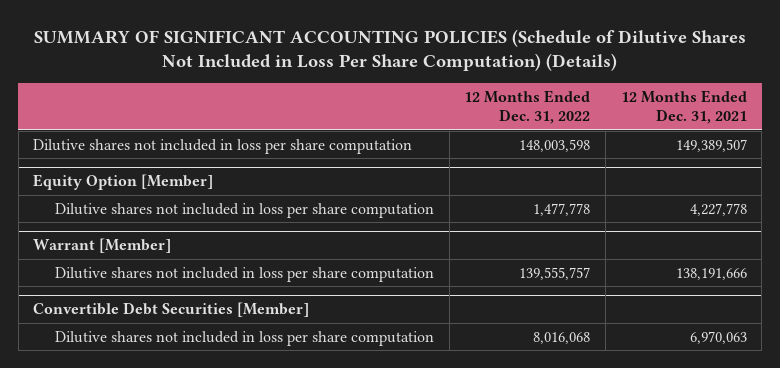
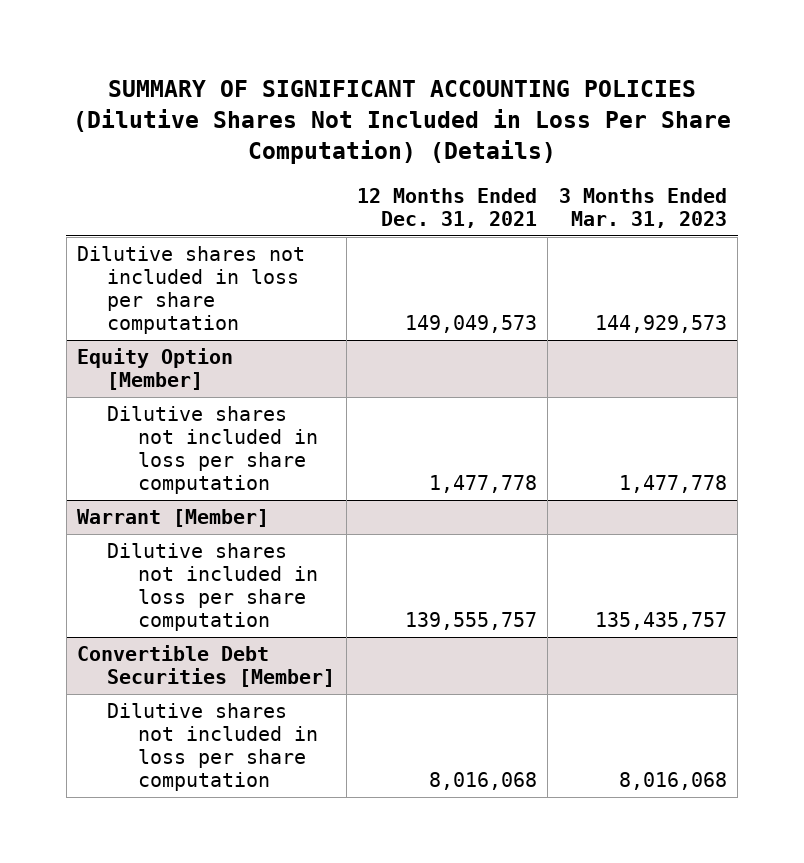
- SUMMARY OF SIGNIFICANT ACCOUNTING POLICIES (Schedule of Dilutive Shares Not Included in Loss Per Share Computation) (Details)
+ SUMMARY OF SIGNIFICANT ACCOUNTING POLICIES (Dilutive Shares Not Included in Loss Per Share Computation) (Details)
- | 12 Months Ended Dec. 31, 2022 | 12 Months Ended Dec. 31, 2021
+ | 12 Months Ended Dec. 31, 2021 | 3 Months Ended Mar. 31, 2023
- Dilutive shares not included in loss per share computation | 148,003,598 | 149,389,507
+ Dilutive shares not included in loss per share computation | 149,049,573 | 144,929,573
@ Equity Option [Member]
- Dilutive shares not included in loss per share computation | 1,477,778 | 4,227,778
+ Dilutive shares not included in loss per share computation | 1,477,778 | 1,477,778
@ Warrant [Member]
- Dilutive shares not included in loss per share computation | 139,555,757 | 138,191,666
+ Dilutive shares not included in loss per share computation | 139,555,757 | 135,435,757
@ Convertible Debt Securities [Member]
- Dilutive shares not included in loss per share computation | 8,016,068 | 6,970,063
+ Dilutive shares not included in loss per share computation | 8,016,068 | 8,016,068

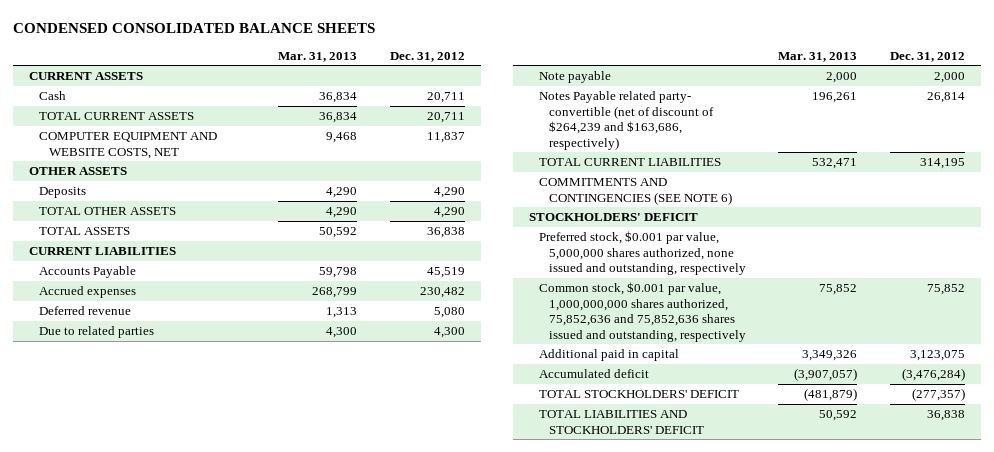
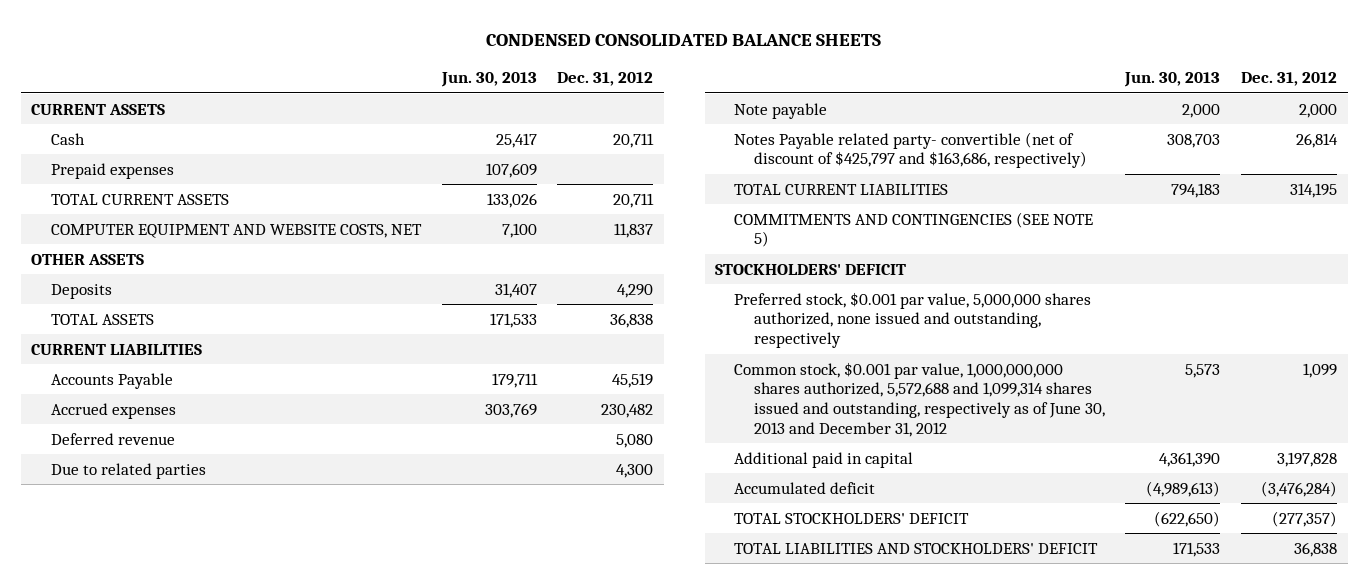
- | Mar. 31, 2013 | Dec. 31, 2012
+ | Jun. 30, 2013 | Dec. 31, 2012
+ Prepaid expenses | 107,609 |
- TOTAL OTHER ASSETS | 4,290 | 4,290
- Notes Payable related party- convertible (net of discount of $264,239 and $163,686, respectively) | 196,261 | 26,814
+ Notes Payable related party- convertible (net of discount of $425,797 and $163,686, respectively) | 308,703 | 26,814
- COMMITMENTS AND CONTINGENCIES (SEE NOTE 6)
+ COMMITMENTS AND CONTINGENCIES (SEE NOTE 5)
- Common stock, $0.001 par value, 1,000,000,000 shares authorized, 75,852,636 and 75,852,636 shares issued and outstanding, respectively | 75,852 | 75,852
- Additional paid in capital | 3,349,326 | 3,123,075
+ Common stock, $0.001 par value, 1,000,000,000 shares authorized, 5,572,688 and 1,099,314 shares issued and outstanding, respectively as of June 30, 2013 and December 31, 2012 | 5,573 | 1,099
+ Additional paid in capital | 4,361,390 | 3,197,828

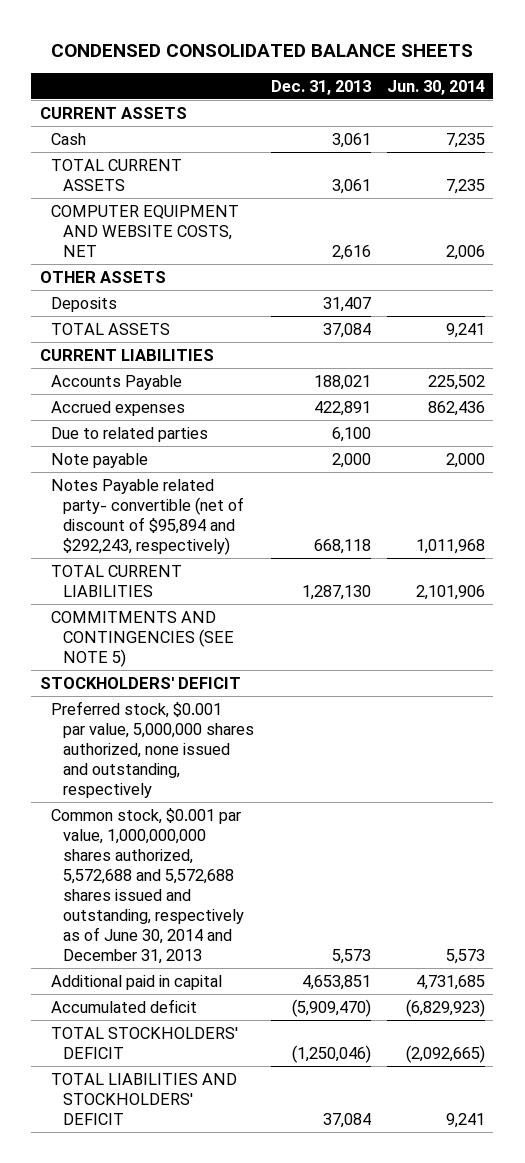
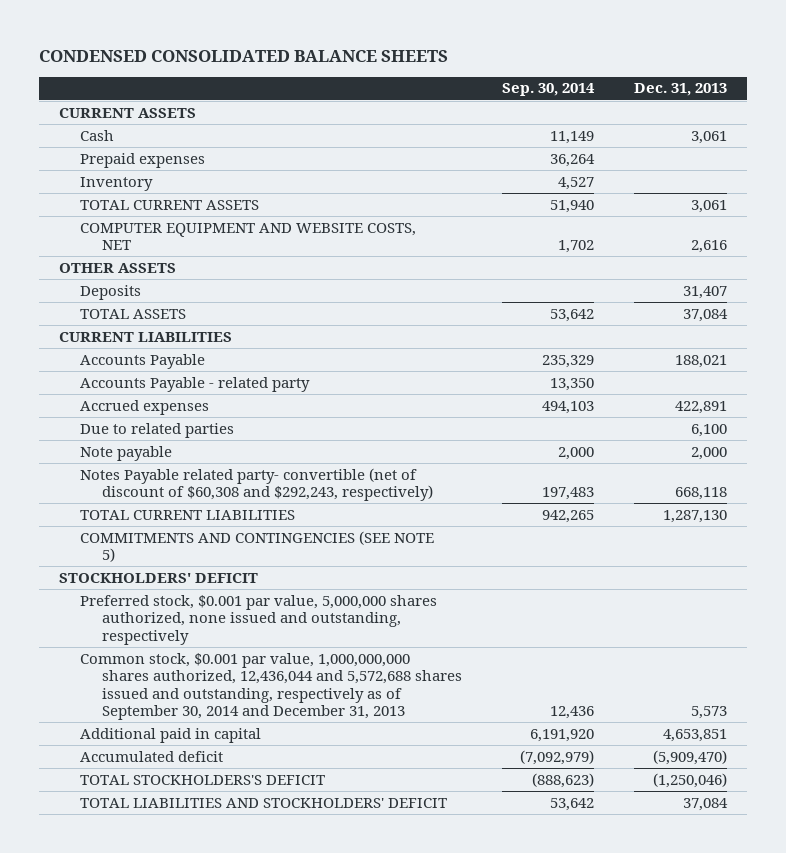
- | Dec. 31, 2013 | Jun. 30, 2014
+ | Sep. 30, 2014 | Dec. 31, 2013
+ Prepaid expenses | 36,264 |
+ Inventory | 4,527 |
+ Accounts Payable - related party | 13,350 |
- Notes Payable related party- convertible (net of discount of $95,894 and $292,243, respectively) | 668,118 | 1,011,968
+ Notes Payable related party- convertible (net of discount of $60,308 and $292,243, respectively) | 197,483 | 668,118
- Common stock, $0.001 par value, 1,000,000,000 shares authorized, 5,572,688 and 5,572,688 shares issued and outstanding, respectively as of June 30, 2014 and December 31, 2013 | 5,573 | 5,573
+ Common stock, $0.001 par value, 1,000,000,000 shares authorized, 12,436,044 and 5,572,688 shares issued and outstanding, respectively as of September 30, 2014 and December 31, 2013 | 12,436 | 5,573
- TOTAL STOCKHOLDERS' DEFICIT | (1,250,046) | (2,092,665)
+ TOTAL STOCKHOLDERS'S DEFICIT | (888,623) | (1,250,046)

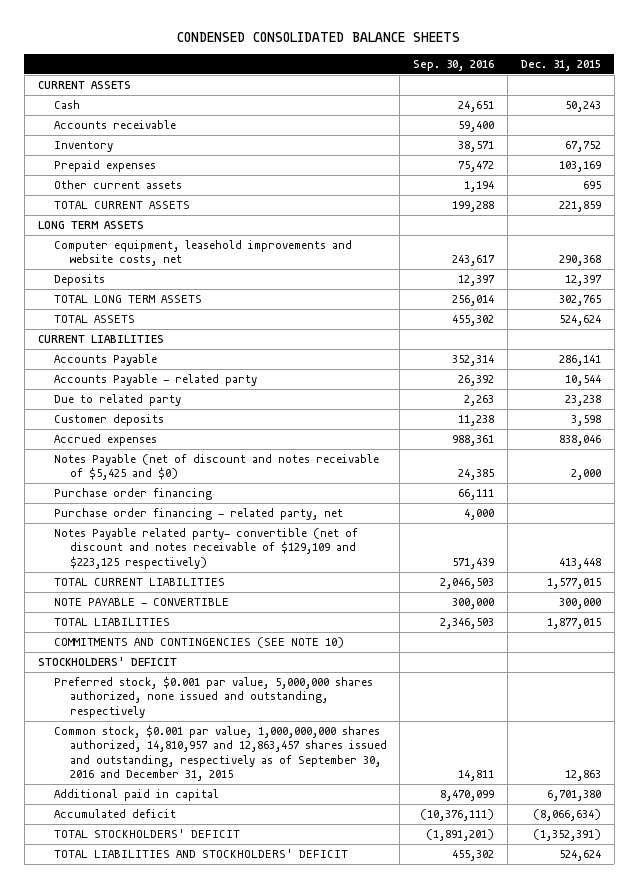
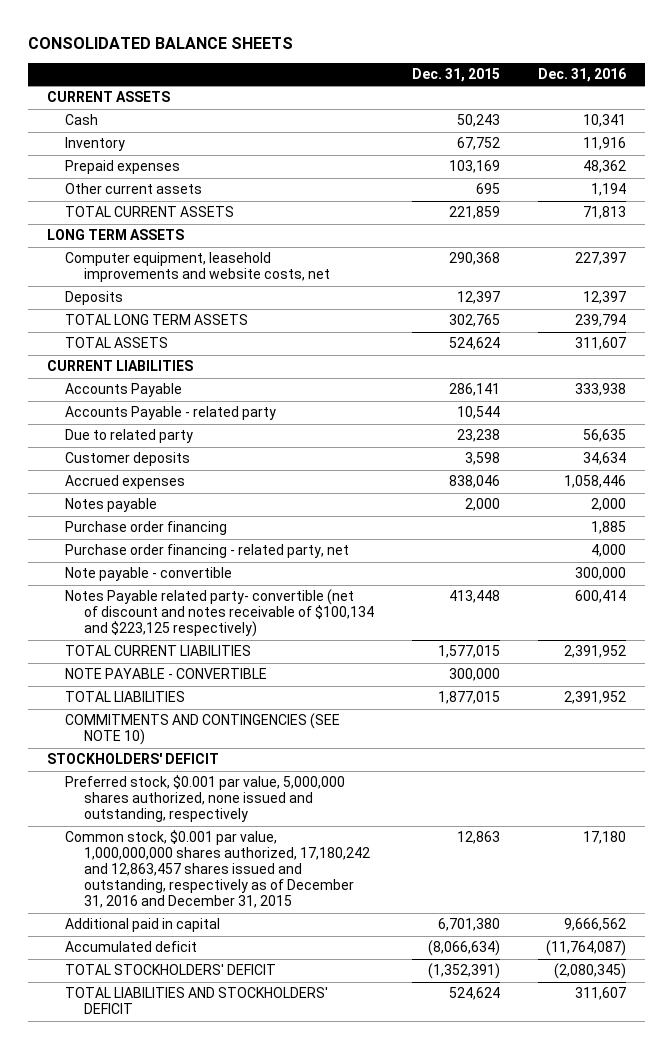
- CONDENSED CONSOLIDATED BALANCE SHEETS
+ CONSOLIDATED BALANCE SHEETS
- | Sep. 30, 2016 | Dec. 31, 2015
+ | Dec. 31, 2015 | Dec. 31, 2016
- Accounts receivable | 59,400 |
- Notes Payable (net of discount and notes receivable of $5,425 and $0) | 24,385 | 2,000
+ Notes payable | 2,000 | 2,000
- Notes Payable related party- convertible (net of discount and notes receivable of $129,109 and $223,125 respectively) | 571,439 | 413,448
+ Note payable - convertible | | 300,000
+ Notes Payable related party- convertible (net of discount and notes receivable of $100,134 and $223,125 respectively) | 413,448 | 600,414
- Common stock, $0.001 par value, 1,000,000,000 shares authorized, 14,810,957 and 12,863,457 shares issued and outstanding, respectively as of September 30, 2016 and December 31, 2015 | 14,811 | 12,863
+ Common stock, $0.001 par value, 1,000,000,000 shares authorized, 17,180,242 and 12,863,457 shares issued and outstanding, respectively as of December 31, 2016 and December 31, 2015 | 12,863 | 17,180

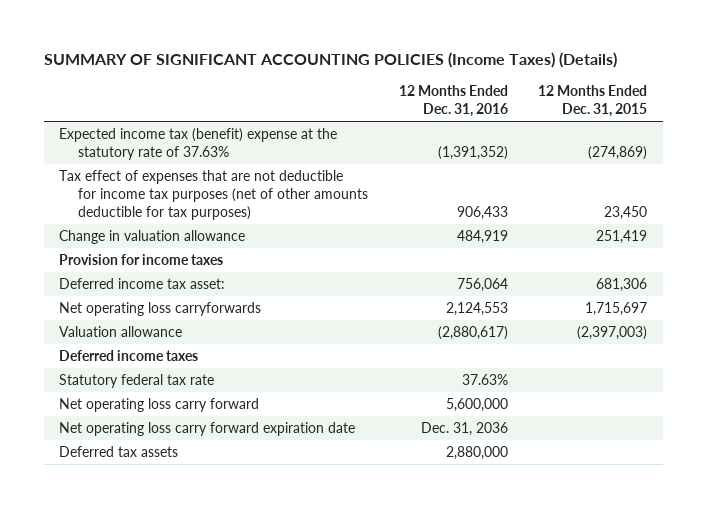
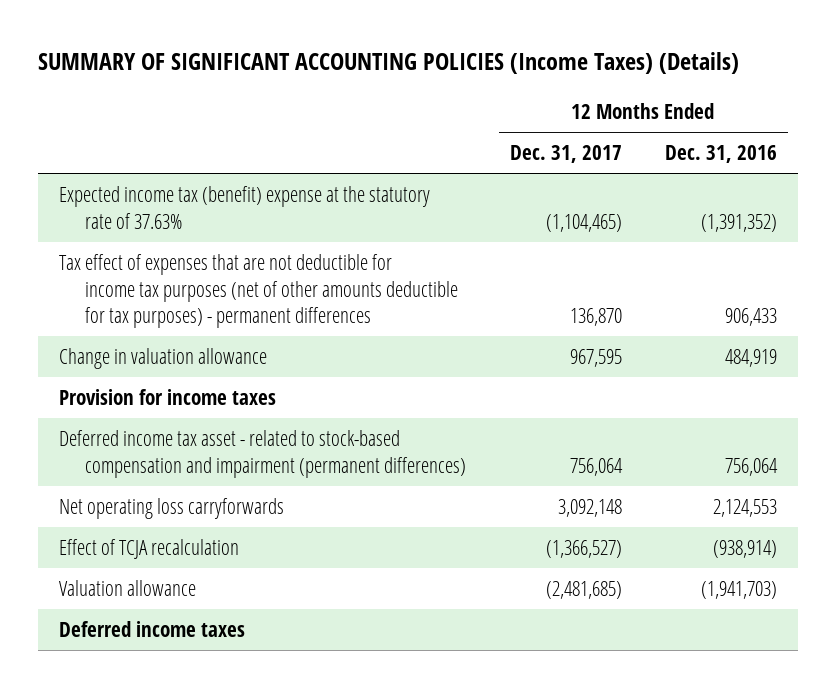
- | 12 Months Ended Dec. 31, 2016 | 12 Months Ended Dec. 31, 2015
+ | 12 Months Ended Dec. 31, 2017 | 12 Months Ended Dec. 31, 2016
- Tax effect of expenses that are not deductible for income tax purposes (net of other amounts deductible for tax purposes) | 906,433 | 23,450
+ Tax effect of expenses that are not deductible for income tax purposes (net of other amounts deductible for tax purposes) - permanent differences | 136,870 | 906,433
- Deferred income tax asset: | 756,064 | 681,306
+ Deferred income tax asset - related to stock-based compensation and impairment (permanent differences) | 756,064 | 756,064
- Valuation allowance | (2,880,617) | (2,397,003)
+ Effect of TCJA recalculation | (1,366,527) | (938,914)
+ Valuation allowance | (2,481,685) | (1,941,703)
- Statutory federal tax rate | 37.63% |
- Net operating loss carry forward | 5,600,000 |
- Net operating loss carry forward expiration date | Dec. 31, 2036 |
- Deferred tax assets | 2,880,000 |

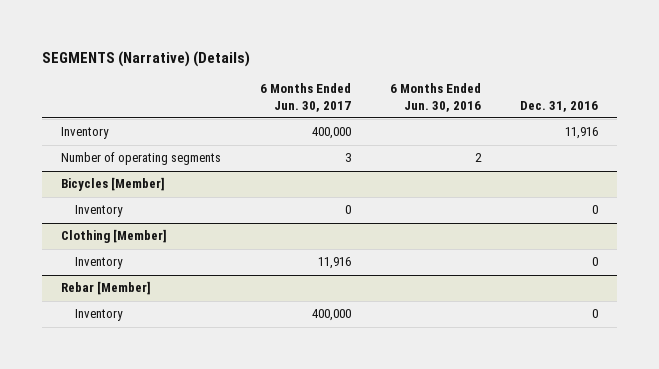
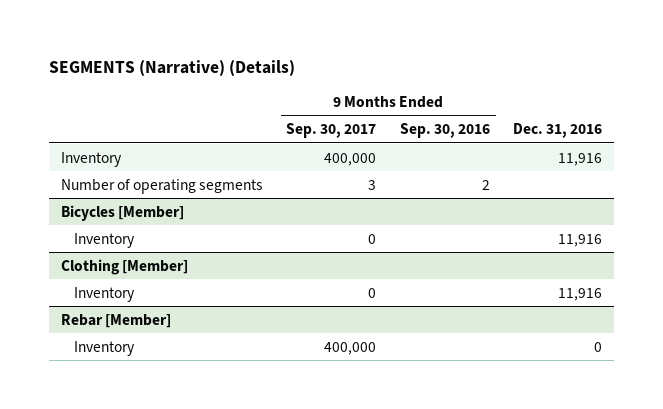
- | 6 Months Ended Jun. 30, 2017 | 6 Months Ended Jun. 30, 2016 | Dec. 31, 2016
+ | 9 Months Ended Sep. 30, 2017 | 9 Months Ended Sep. 30, 2016 | Dec. 31, 2016
@ Bicycles [Member]
- Inventory | 0 | | 0
+ Inventory | 0 | | 11,916
@ Clothing [Member]
- Inventory | 11,916 | | 0
+ Inventory | 0 | | 11,916

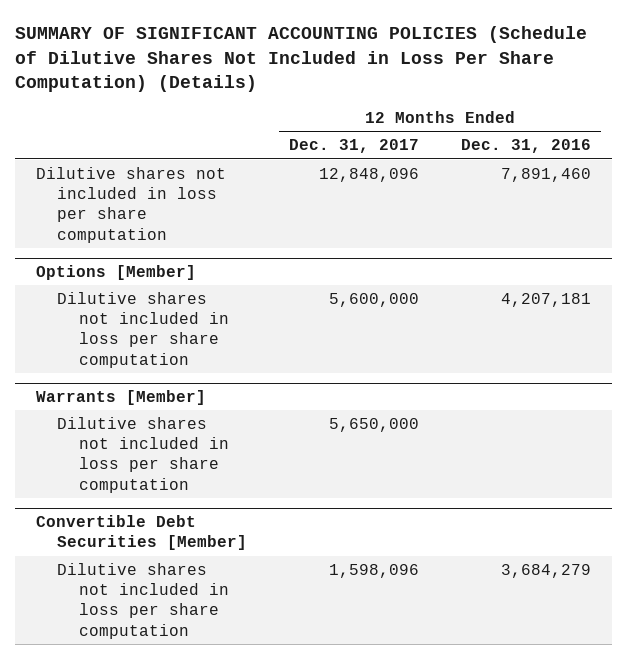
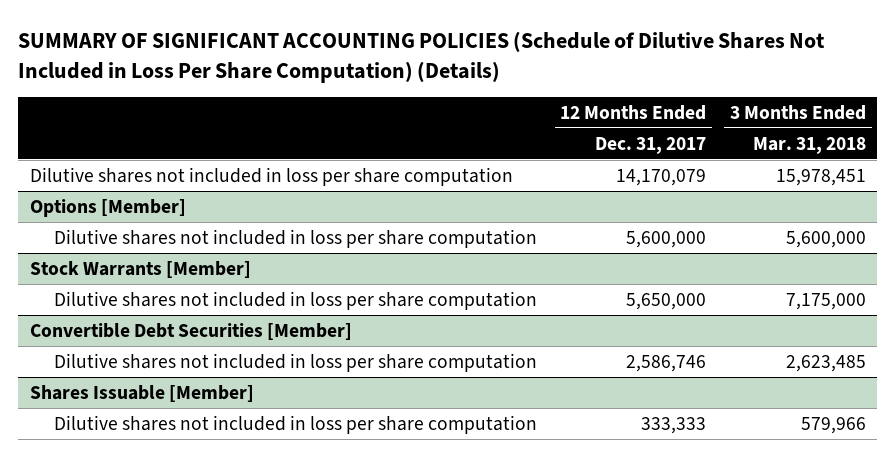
- | 12 Months Ended Dec. 31, 2017 | 12 Months Ended Dec. 31, 2016
+ | 12 Months Ended Dec. 31, 2017 | 3 Months Ended Mar. 31, 2018
- Dilutive shares not included in loss per share computation | 12,848,096 | 7,891,460
+ Dilutive shares not included in loss per share computation | 14,170,079 | 15,978,451
- Warrants [Member]
+ Stock Warrants [Member]
@ Convertible Debt Securities [Member]
- Dilutive shares not included in loss per share computation | 1,598,096 | 3,684,279
+ Dilutive shares not included in loss per share computation | 2,586,746 | 2,623,485
+ Shares Issuable [Member]
+ Dilutive shares not included in loss per share computation | 333,333 | 579,966

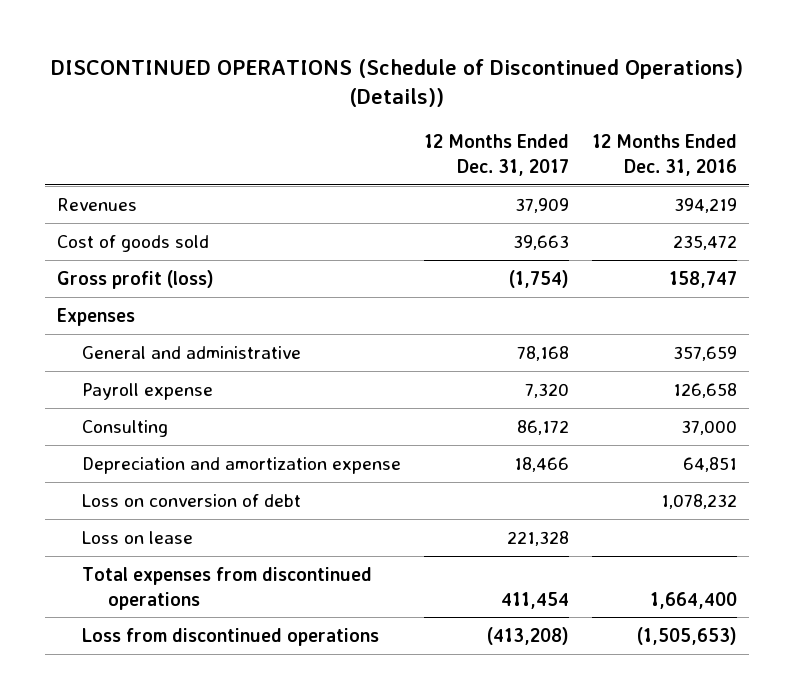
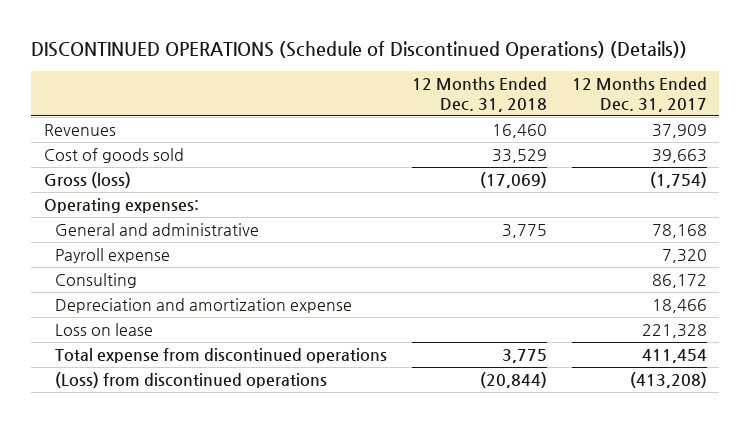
- | 12 Months Ended Dec. 31, 2017 | 12 Months Ended Dec. 31, 2016
+ | 12 Months Ended Dec. 31, 2018 | 12 Months Ended Dec. 31, 2017
- Gross profit (loss) | (1,754) | 158,747
- Expenses
+ Gross (loss) | (17,069) | (1,754)
+ Operating expenses:
- Loss on conversion of debt | | 1,078,232
- Total expenses from discontinued operations | 411,454 | 1,664,400
- Loss from discontinued operations | (413,208) | (1,505,653)
+ Total expense from discontinued operations | 3,775 | 411,454
+ (Loss) from discontinued operations | (20,844) | (413,208)

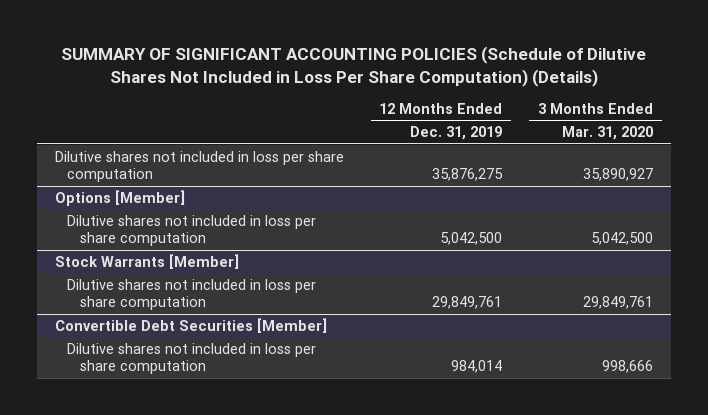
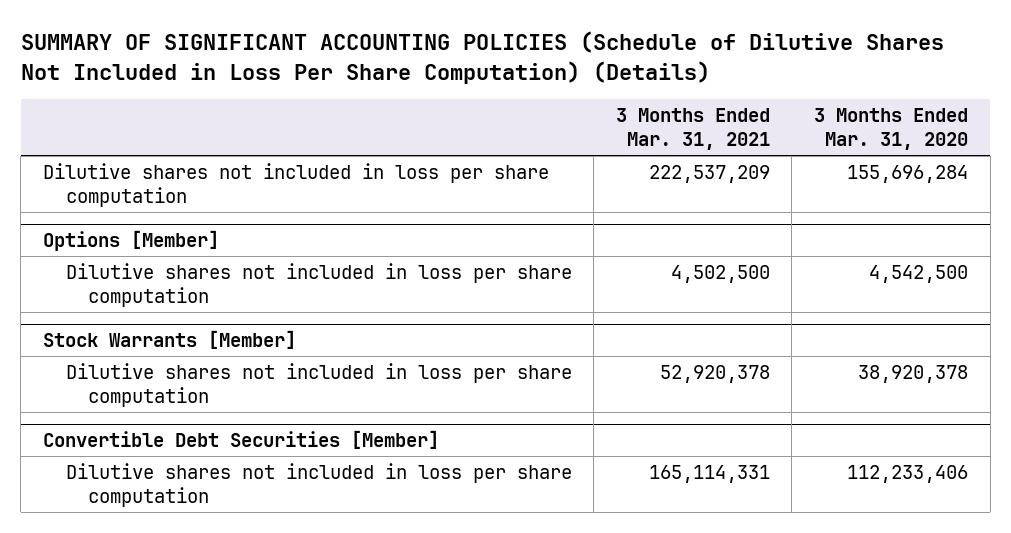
- | 12 Months Ended Dec. 31, 2019 | 3 Months Ended Mar. 31, 2020
+ | 3 Months Ended Mar. 31, 2021 | 3 Months Ended Mar. 31, 2020
- Dilutive shares not included in loss per share computation | 35,876,275 | 35,890,927
+ Dilutive shares not included in loss per share computation | 222,537,209 | 155,696,284
@ Options [Member]
- Dilutive shares not included in loss per share computation | 5,042,500 | 5,042,500
+ Dilutive shares not included in loss per share computation | 4,502,500 | 4,542,500
@ Stock Warrants [Member]
- Dilutive shares not included in loss per share computation | 29,849,761 | 29,849,761
+ Dilutive shares not included in loss per share computation | 52,920,378 | 38,920,378
@ Convertible Debt Securities [Member]
- Dilutive shares not included in loss per share computation | 984,014 | 998,666
+ Dilutive shares not included in loss per share computation | 165,114,331 | 112,233,406

